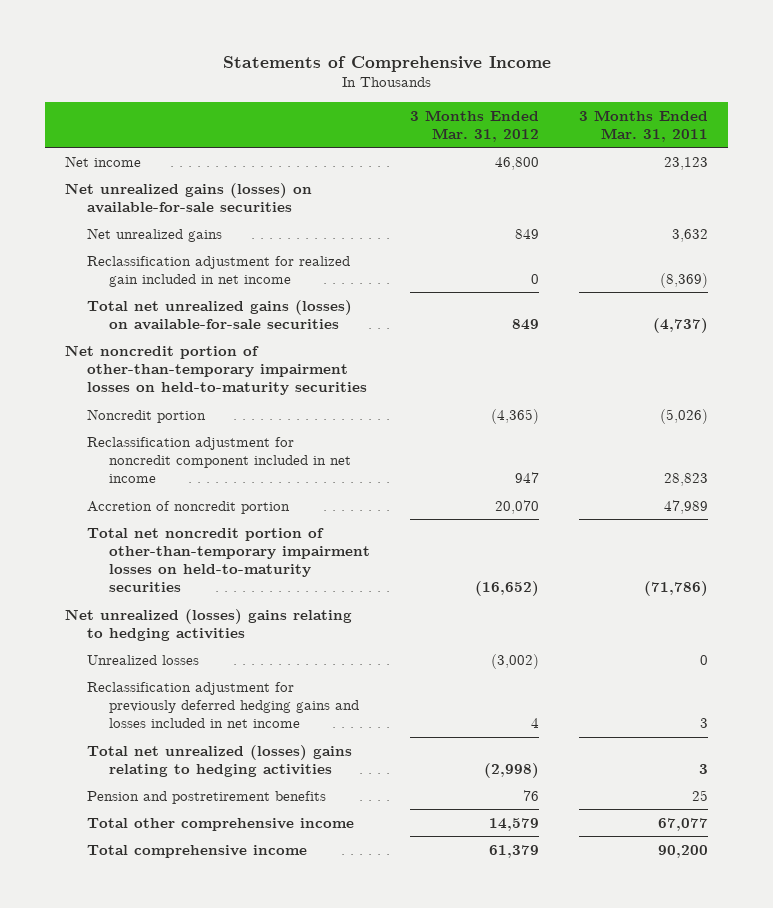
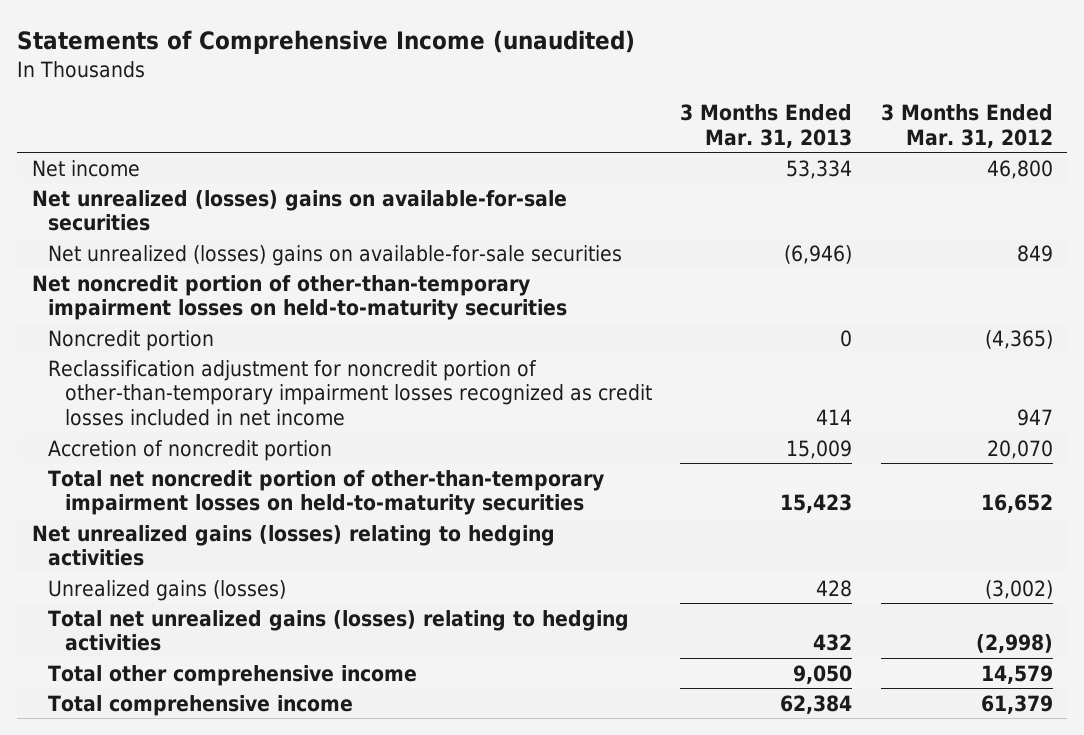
- Statements of Comprehensive Income
+ Statements of Comprehensive Income (unaudited)
- | 3 Months Ended Mar. 31, 2012 | 3 Months Ended Mar. 31, 2011
+ | 3 Months Ended Mar. 31, 2013 | 3 Months Ended Mar. 31, 2012
- Net unrealized gains (losses) on available-for-sale securities
- Net unrealized gains | 849 | 3,632
- Reclassification adjustment for realized gain included in net income | 0 | (8,369)
- Total net unrealized gains (losses) on available-for-sale securities | 849 | (4,737)
+ Net unrealized (losses) gains on available-for-sale securities
+ Net unrealized (losses) gains on available-for-sale securities | (6,946) | 849
- Reclassification adjustment for noncredit component included in net income | 947 | 28,823
+ Reclassification adjustment for noncredit portion of other-than-temporary impairment losses recognized as credit losses included in net income | 414 | 947
- Total net noncredit portion of other-than-temporary impairment losses on held-to-maturity securities | (16,652) | (71,786)
- Net unrealized (losses) gains relating to hedging activities
- Unrealized losses | (3,002) | 0
- Reclassification adjustment for previously deferred hedging gains and losses included in net income | 4 | 3
- Total net unrealized (losses) gains relating to hedging activities | (2,998) | 3
- Pension and postretirement benefits | 76 | 25
+ Total net noncredit portion of other-than-temporary impairment losses on held-to-maturity securities | 15,423 | 16,652
+ Net unrealized gains (losses) relating to hedging activities
+ Unrealized gains (losses) | 428 | (3,002)
+ Total net unrealized gains (losses) relating to hedging activities | 432 | (2,998)

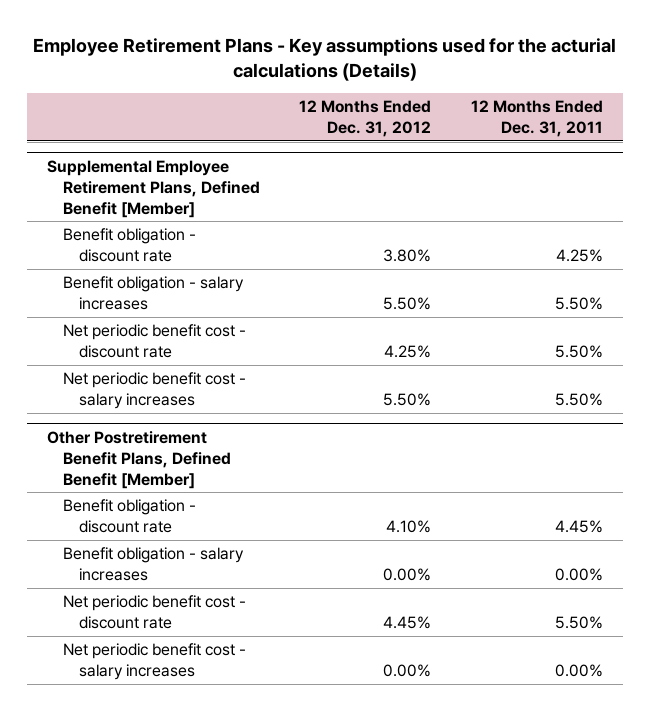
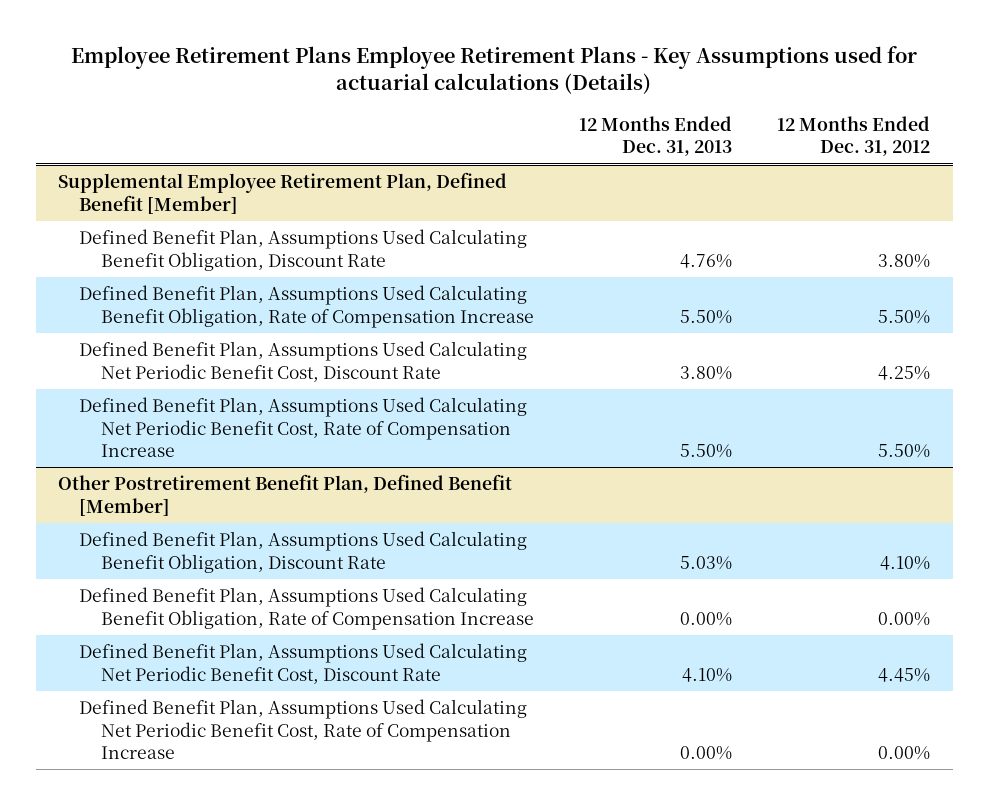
- Employee Retirement Plans - Key assumptions used for the acturial calculations (Details)
+ Employee Retirement Plans Employee Retirement Plans - Key Assumptions used for actuarial calculations (Details)
- | 12 Months Ended Dec. 31, 2012 | 12 Months Ended Dec. 31, 2011
+ | 12 Months Ended Dec. 31, 2013 | 12 Months Ended Dec. 31, 2012
- Supplemental Employee Retirement Plans, Defined Benefit [Member]
- Benefit obligation - discount rate | 3.80% | 4.25%
- Benefit obligation - salary increases | 5.50% | 5.50%
- Net periodic benefit cost - discount rate | 4.25% | 5.50%
- Net periodic benefit cost - salary increases | 5.50% | 5.50%
- Other Postretirement Benefit Plans, Defined Benefit [Member]
- Benefit obligation - discount rate | 4.10% | 4.45%
- Benefit obligation - salary increases | 0.00% | 0.00%
- Net periodic benefit cost - discount rate | 4.45% | 5.50%
- Net periodic benefit cost - salary increases | 0.00% | 0.00%
+ Supplemental Employee Retirement Plan, Defined Benefit [Member]
+ Defined Benefit Plan, Assumptions Used Calculating Benefit Obligation, Discount Rate | 4.76% | 3.80%
+ Defined Benefit Plan, Assumptions Used Calculating Benefit Obligation, Rate of Compensation Increase | 5.50% | 5.50%
+ Defined Benefit Plan, Assumptions Used Calculating Net Periodic Benefit Cost, Discount Rate | 3.80% | 4.25%
+ Defined Benefit Plan, Assumptions Used Calculating Net Periodic Benefit Cost, Rate of Compensation Increase | 5.50% | 5.50%
+ Other Postretirement Benefit Plan, Defined Benefit [Member]
+ Defined Benefit Plan, Assumptions Used Calculating Benefit Obligation, Discount Rate | 5.03% | 4.10%
+ Defined Benefit Plan, Assumptions Used Calculating Benefit Obligation, Rate of Compensation Increase | 0.00% | 0.00%
+ Defined Benefit Plan, Assumptions Used Calculating Net Periodic Benefit Cost, Discount Rate | 4.10% | 4.45%
+ Defined Benefit Plan, Assumptions Used Calculating Net Periodic Benefit Cost, Rate of Compensation Increase | 0.00% | 0.00%

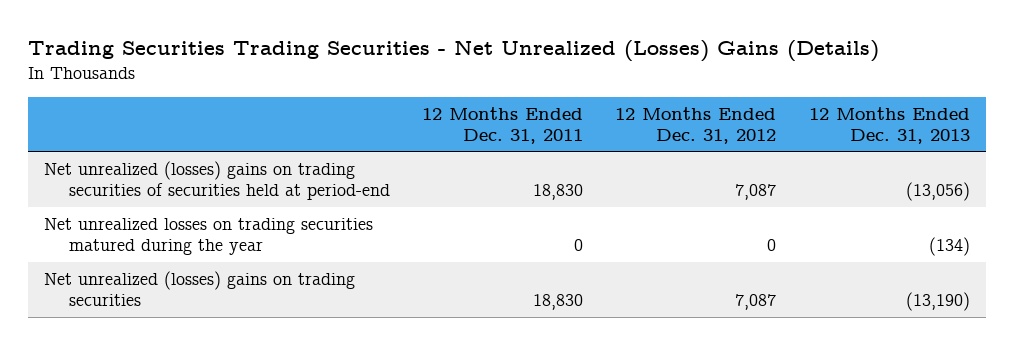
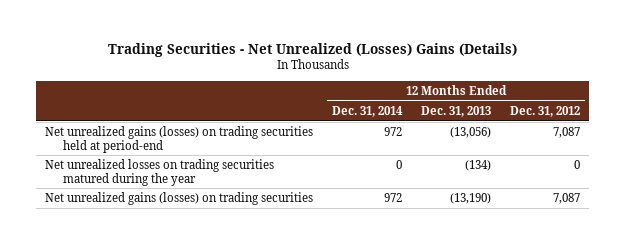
- Trading Securities Trading Securities - Net Unrealized (Losses) Gains (Details)
+ Trading Securities - Net Unrealized (Losses) Gains (Details)
- | 12 Months Ended Dec. 31, 2011 | 12 Months Ended Dec. 31, 2012 | 12 Months Ended Dec. 31, 2013
+ | 12 Months Ended Dec. 31, 2014 | 12 Months Ended Dec. 31, 2013 | 12 Months Ended Dec. 31, 2012
- Net unrealized (losses) gains on trading securities of securities held at period-end | 18,830 | 7,087 | (13,056)
+ Net unrealized gains (losses) on trading securities held at period-end | 972 | (13,056) | 7,087
- Net unrealized (losses) gains on trading securities | 18,830 | 7,087 | (13,190)
+ Net unrealized gains (losses) on trading securities | 972 | (13,190) | 7,087

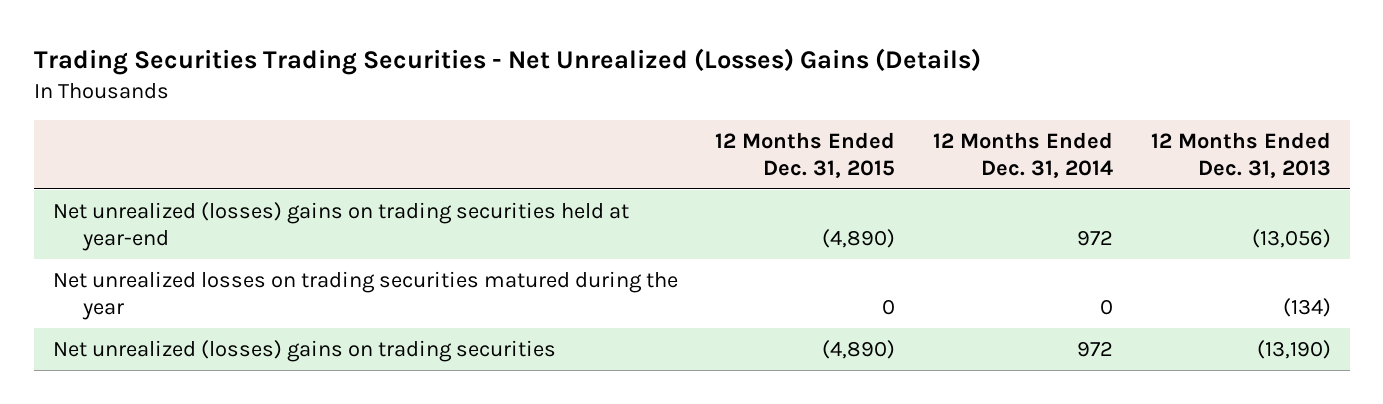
- Trading Securities - Net Unrealized (Losses) Gains (Details)
+ Trading Securities Trading Securities - Net Unrealized (Losses) Gains (Details)
- | 12 Months Ended Dec. 31, 2014 | 12 Months Ended Dec. 31, 2013 | 12 Months Ended Dec. 31, 2012
+ | 12 Months Ended Dec. 31, 2015 | 12 Months Ended Dec. 31, 2014 | 12 Months Ended Dec. 31, 2013
- Net unrealized gains (losses) on trading securities held at period-end | 972 | (13,056) | 7,087
+ Net unrealized (losses) gains on trading securities held at year-end | (4,890) | 972 | (13,056)
- Net unrealized gains (losses) on trading securities | 972 | (13,190) | 7,087
+ Net unrealized (losses) gains on trading securities | (4,890) | 972 | (13,190)

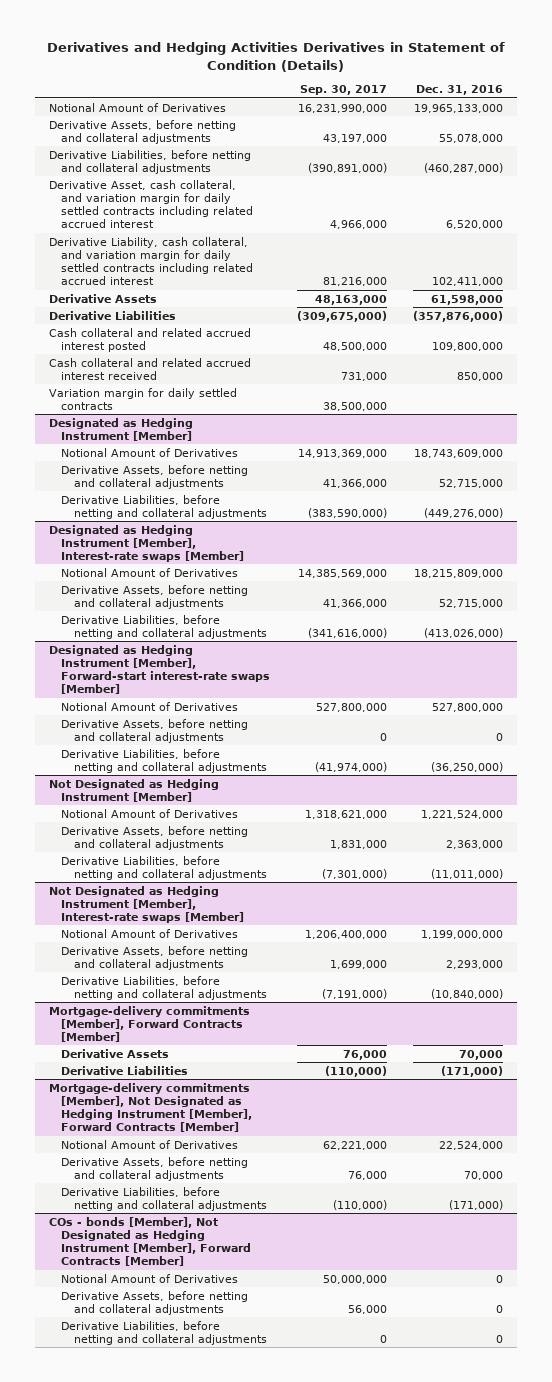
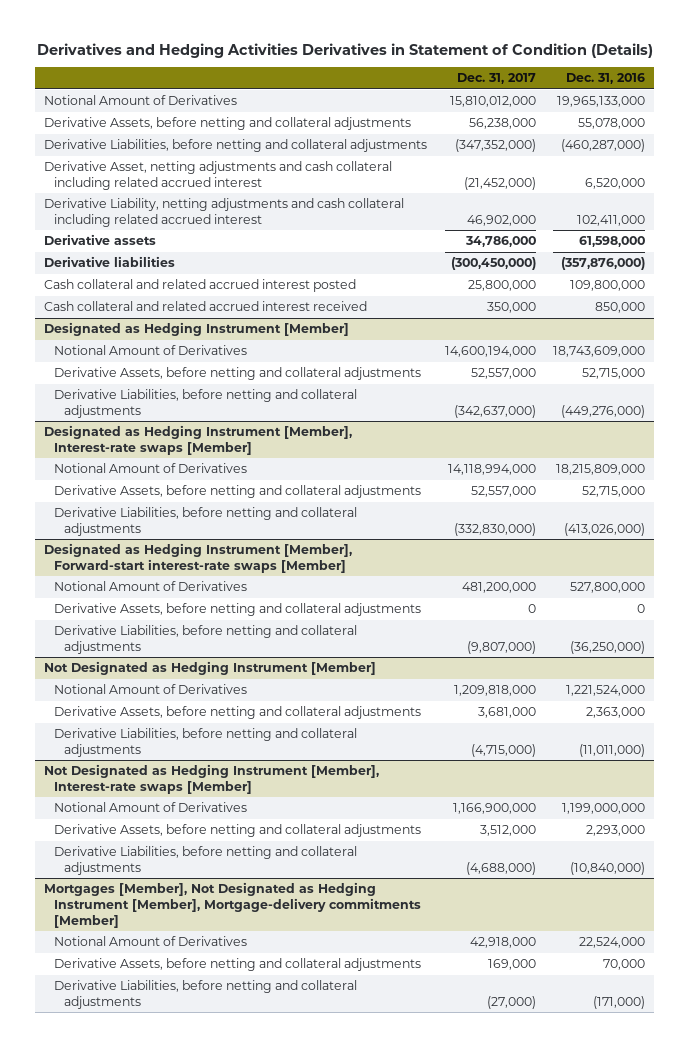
- | Sep. 30, 2017 | Dec. 31, 2016
+ | Dec. 31, 2017 | Dec. 31, 2016
- Derivative Asset, cash collateral, and variation margin for daily settled contracts including related accrued interest | 4,966,000 | 6,520,000
- Derivative Liability, cash collateral, and variation margin for daily settled contracts including related accrued interest | 81,216,000 | 102,411,000
- Derivative Assets | 48,163,000 | 61,598,000
- Derivative Liabilities | (309,675,000) | (357,876,000)
+ Derivative Asset, netting adjustments and cash collateral including related accrued interest | (21,452,000) | 6,520,000
+ Derivative Liability, netting adjustments and cash collateral including related accrued interest | 46,902,000 | 102,411,000
+ Derivative assets | 34,786,000 | 61,598,000
+ Derivative liabilities | (300,450,000) | (357,876,000)
- Variation margin for daily settled contracts | 38,500,000 |
- Mortgage-delivery commitments [Member], Forward Contracts [Member]
- Derivative Assets | 76,000 | 70,000
- Derivative Liabilities | (110,000) | (171,000)
- Mortgage-delivery commitments [Member], Not Designated as Hedging Instrument [Member], Forward Contracts [Member]
+ Mortgages [Member], Not Designated as Hedging Instrument [Member], Mortgage-delivery commitments [Member]
- COs - bonds [Member], Not Designated as Hedging Instrument [Member], Forward Contracts [Member]
- Notional Amount of Derivatives | 50,000,000 | 0
- Derivative Assets, before netting and collateral adjustments | 56,000 | 0
- Derivative Liabilities, before netting and collateral adjustments | 0 | 0

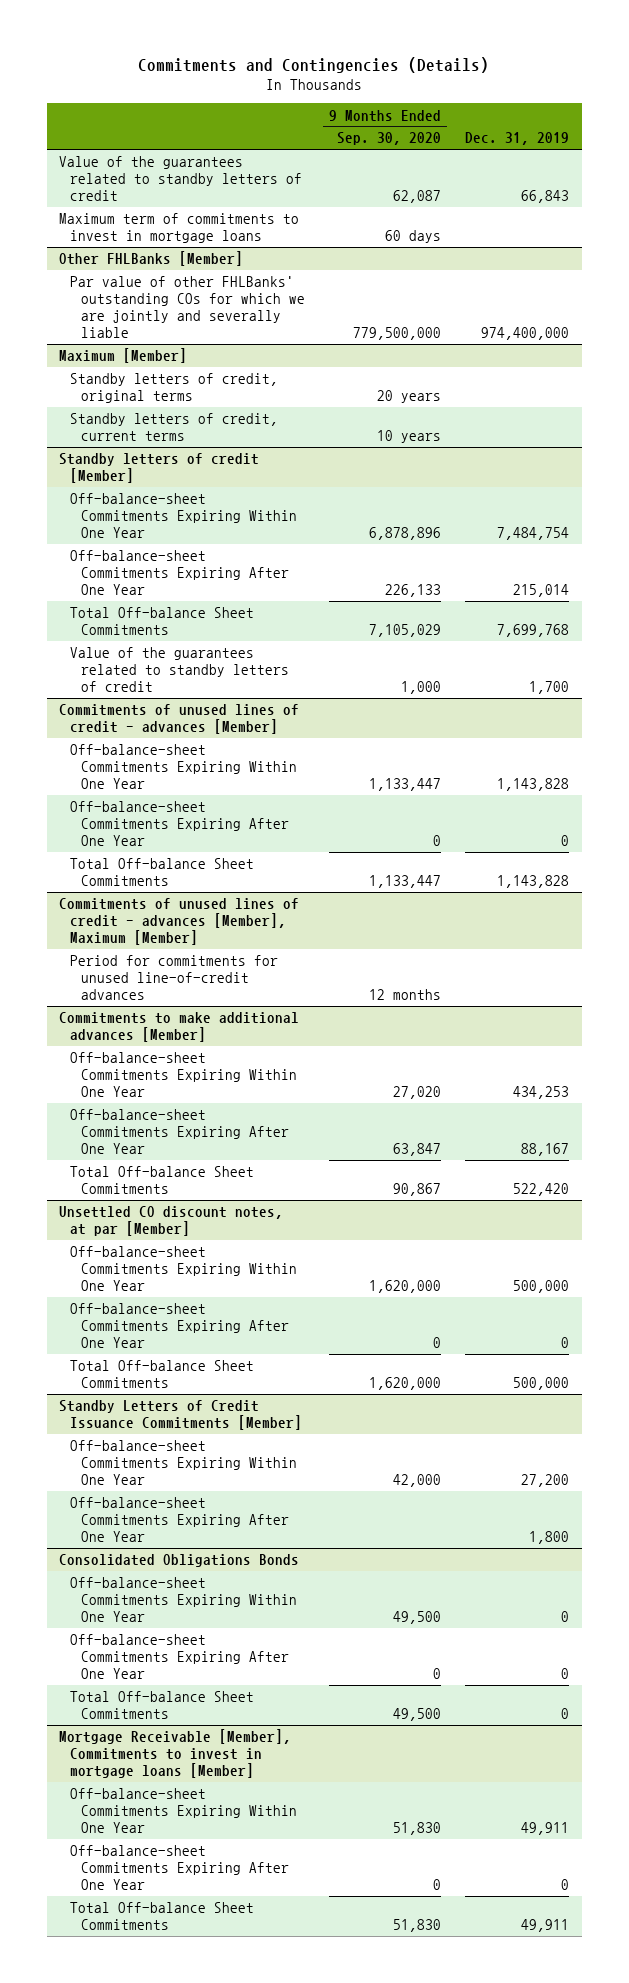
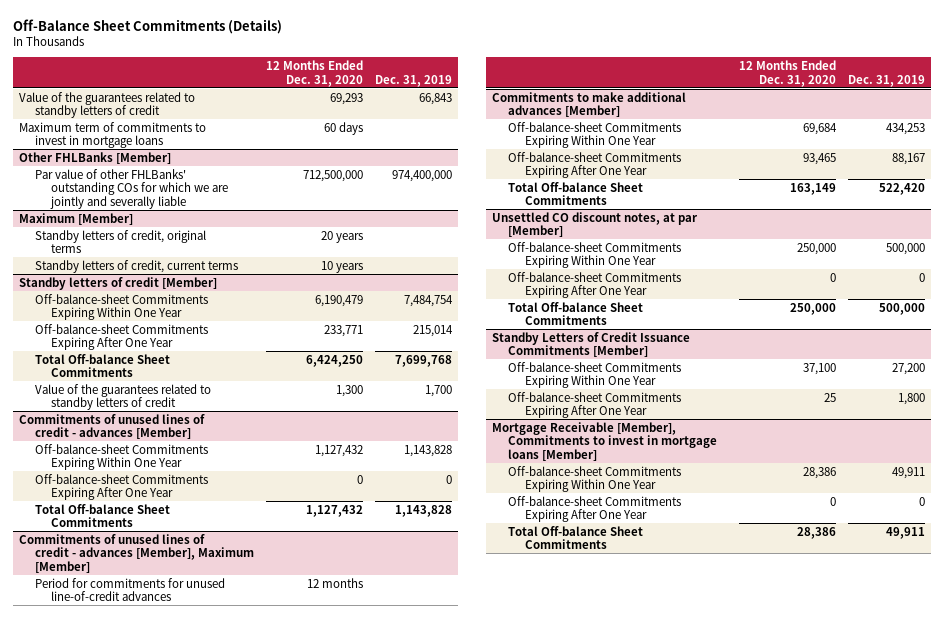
- Commitments and Contingencies (Details)
+ Off-Balance Sheet Commitments (Details)
- | 9 Months Ended Sep. 30, 2020 | Dec. 31, 2019
+ | 12 Months Ended Dec. 31, 2020 | Dec. 31, 2019
- Consolidated Obligations Bonds
- Off-balance-sheet Commitments Expiring Within One Year | 49,500 | 0
- Off-balance-sheet Commitments Expiring After One Year | 0 | 0
- Total Off-balance Sheet Commitments | 49,500 | 0

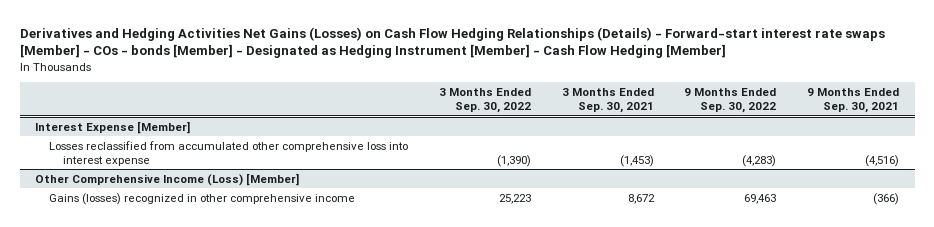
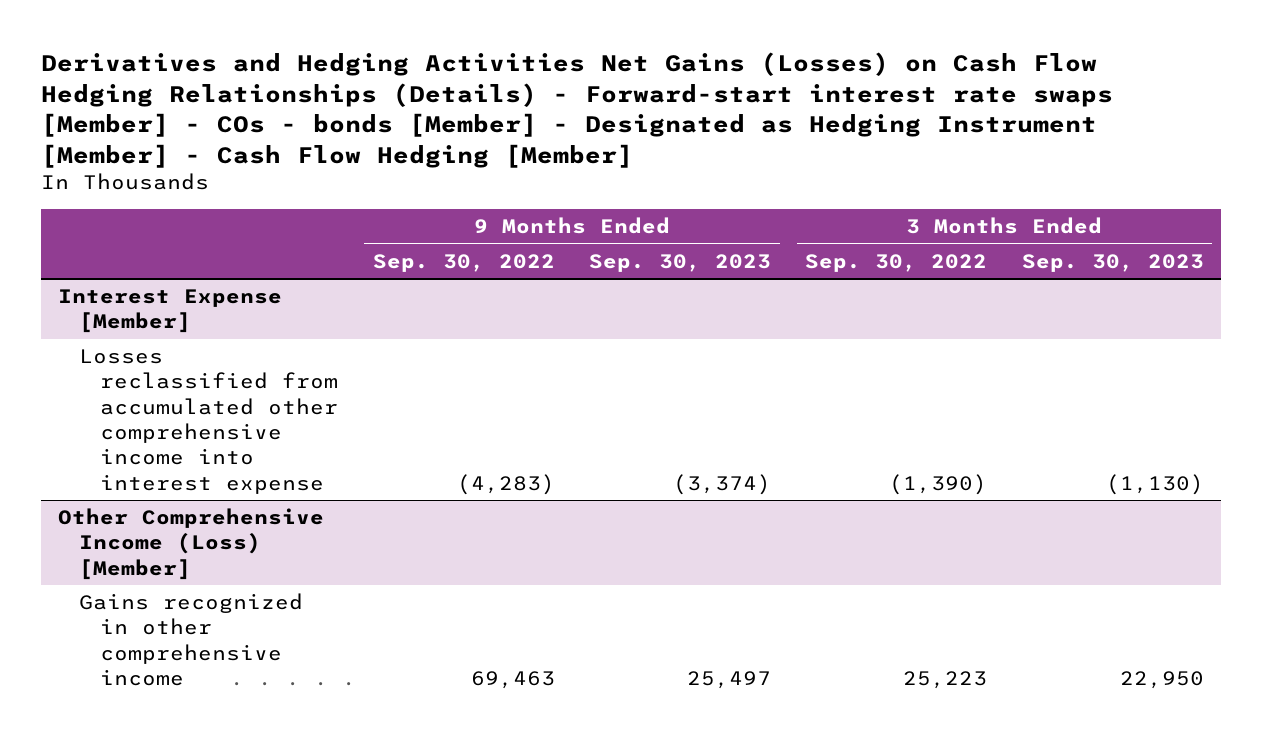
- | 3 Months Ended Sep. 30, 2022 | 3 Months Ended Sep. 30, 2021 | 9 Months Ended Sep. 30, 2022 | 9 Months Ended Sep. 30, 2021
+ | 9 Months Ended Sep. 30, 2022 | 9 Months Ended Sep. 30, 2023 | 3 Months Ended Sep. 30, 2022 | 3 Months Ended Sep. 30, 2023
@ Interest Expense [Member]
- Losses reclassified from accumulated other comprehensive loss into interest expense | (1,390) | (1,453) | (4,283) | (4,516)
+ Losses reclassified from accumulated other comprehensive income into interest expense | (4,283) | (3,374) | (1,390) | (1,130)
@ Other Comprehensive Income (Loss) [Member]
- Gains (losses) recognized in other comprehensive income | 25,223 | 8,672 | 69,463 | (366)
+ Gains recognized in other comprehensive income | 69,463 | 25,497 | 25,223 | 22,950

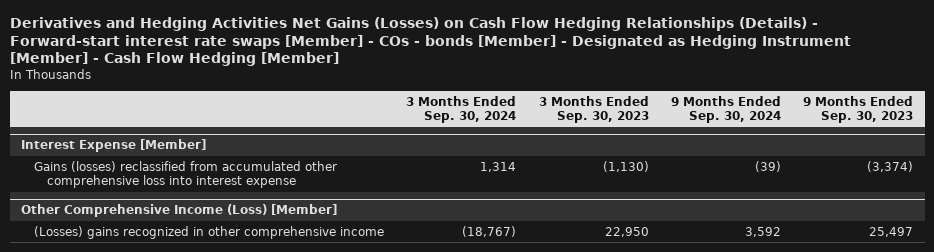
- | 9 Months Ended Sep. 30, 2022 | 9 Months Ended Sep. 30, 2023 | 3 Months Ended Sep. 30, 2022 | 3 Months Ended Sep. 30, 2023
+ | 3 Months Ended Sep. 30, 2024 | 3 Months Ended Sep. 30, 2023 | 9 Months Ended Sep. 30, 2024 | 9 Months Ended Sep. 30, 2023
@ Interest Expense [Member]
- Losses reclassified from accumulated other comprehensive income into interest expense | (4,283) | (3,374) | (1,390) | (1,130)
+ Gains (losses) reclassified from accumulated other comprehensive loss into interest expense | 1,314 | (1,130) | (39) | (3,374)
@ Other Comprehensive Income (Loss) [Member]
- Gains recognized in other comprehensive income | 69,463 | 25,497 | 25,223 | 22,950
+ (Losses) gains recognized in other comprehensive income | (18,767) | 22,950 | 3,592 | 25,497

